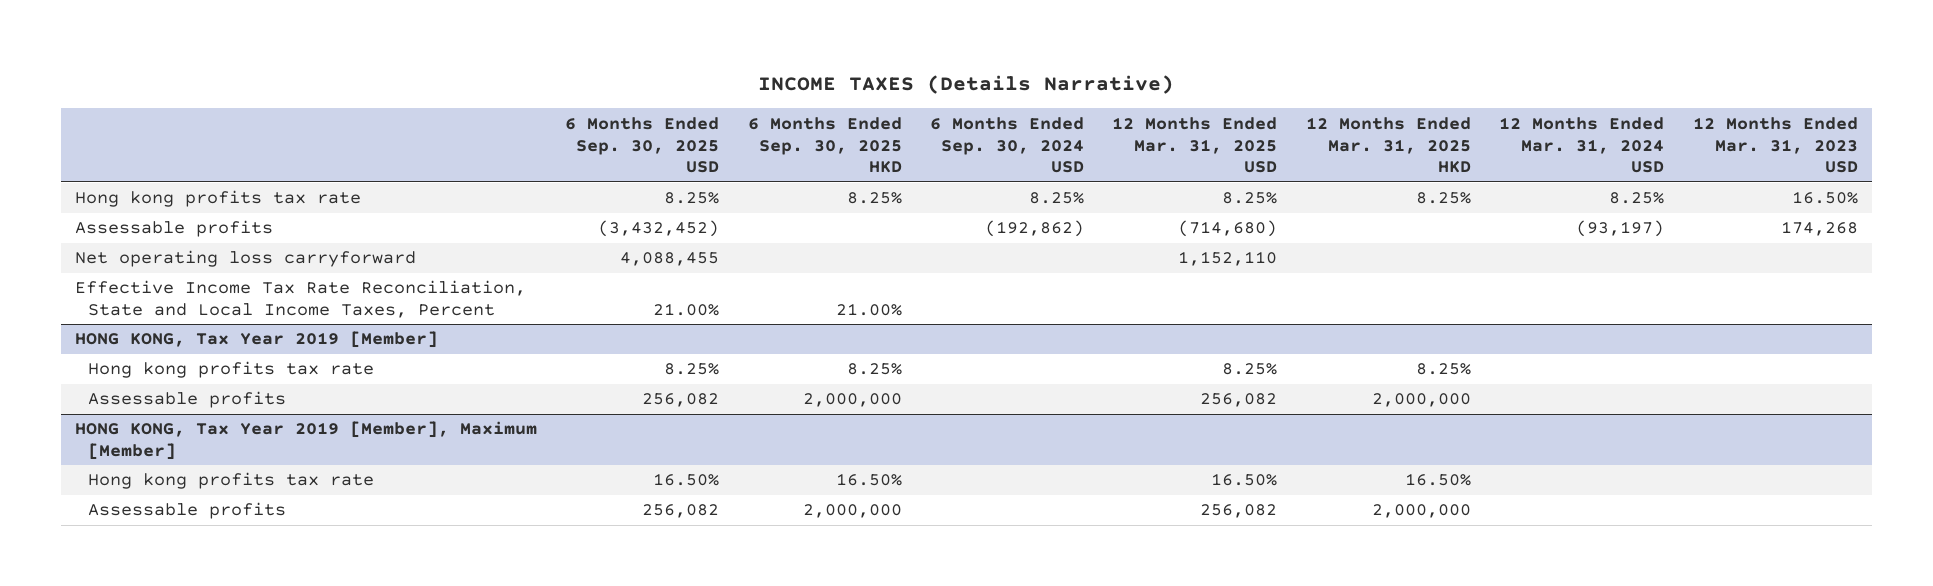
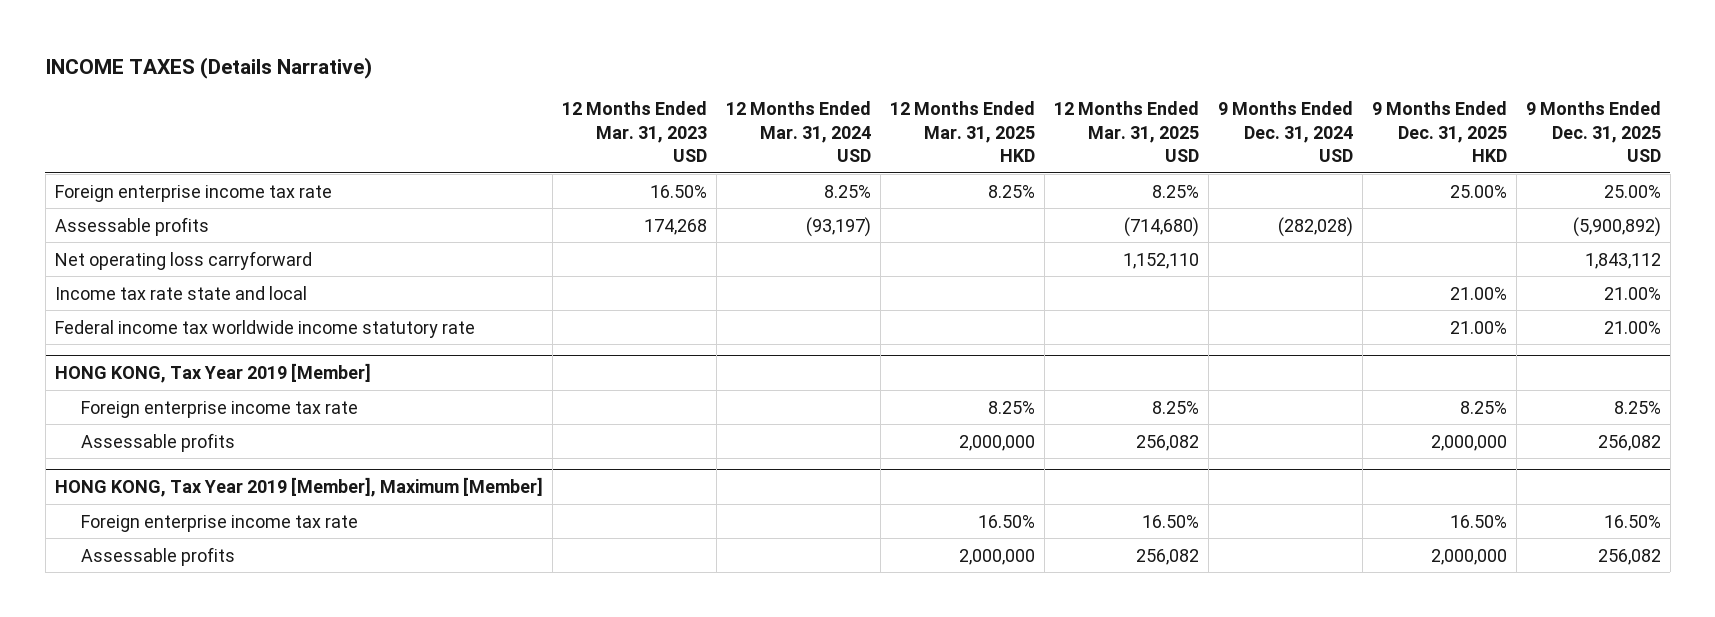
- | 6 Months Ended Sep. 30, 2025 USD | 6 Months Ended Sep. 30, 2025 HKD | 6 Months Ended Sep. 30, 2024 USD | 12 Months Ended Mar. 31, 2025 USD | 12 Months Ended Mar. 31, 2025 HKD | 12 Months Ended Mar. 31, 2024 USD | 12 Months Ended Mar. 31, 2023 USD
+ | 12 Months Ended Mar. 31, 2023 USD | 12 Months Ended Mar. 31, 2024 USD | 12 Months Ended Mar. 31, 2025 HKD | 12 Months Ended Mar. 31, 2025 USD | 9 Months Ended Dec. 31, 2024 USD | 9 Months Ended Dec. 31, 2025 HKD | 9 Months Ended Dec. 31, 2025 USD
- Hong kong profits tax rate | 8.25% | 8.25% | 8.25% | 8.25% | 8.25% | 8.25% | 16.50%
+ Foreign enterprise income tax rate | 16.50% | 8.25% | 8.25% | 8.25% | | 25.00% | 25.00%
- Effective Income Tax Rate Reconciliation, State and Local Income Taxes, Percent | 21.00% | 21.00% | | | | |
+ Income tax rate state and local | | | | | | 21.00% | 21.00%
+ Federal income tax worldwide income statutory rate | | | | | | 21.00% | 21.00%
@ HONG KONG, Tax Year 2019 [Member]
- Hong kong profits tax rate | 8.25% | 8.25% | | 8.25% | 8.25% | |
+ Foreign enterprise income tax rate | | | 8.25% | 8.25% | | 8.25% | 8.25%
@ HONG KONG, Tax Year 2019 [Member], Maximum [Member]
- Hong kong profits tax rate | 16.50% | 16.50% | | 16.50% | 16.50% | |
+ Foreign enterprise income tax rate | | | 16.50% | 16.50% | | 16.50% | 16.50%

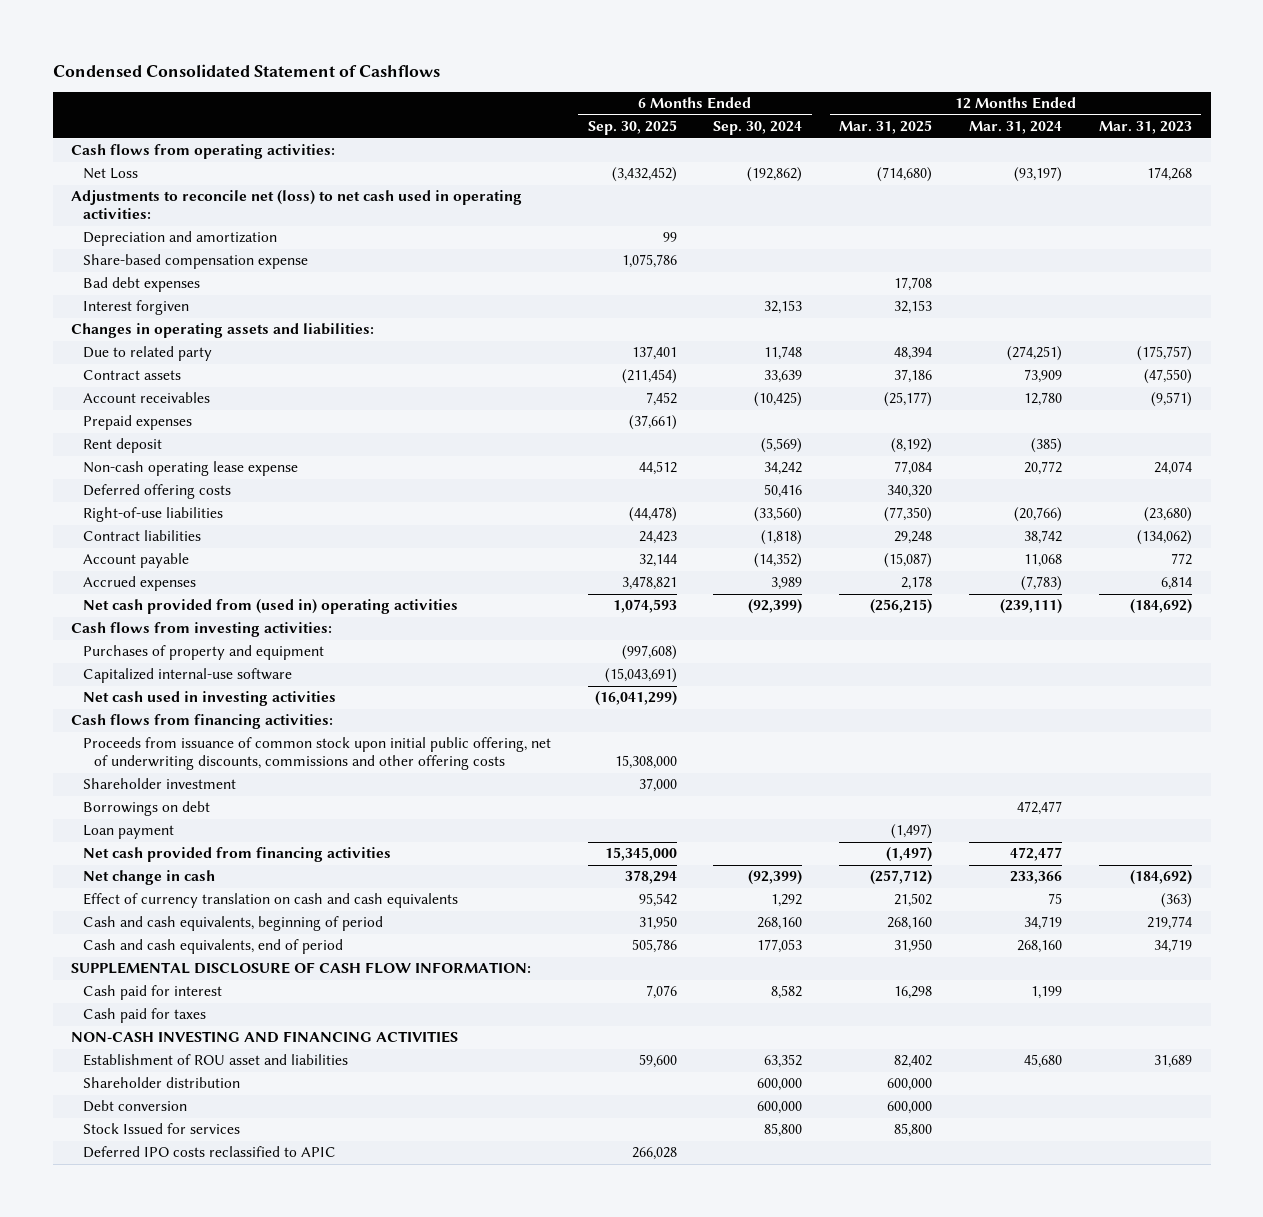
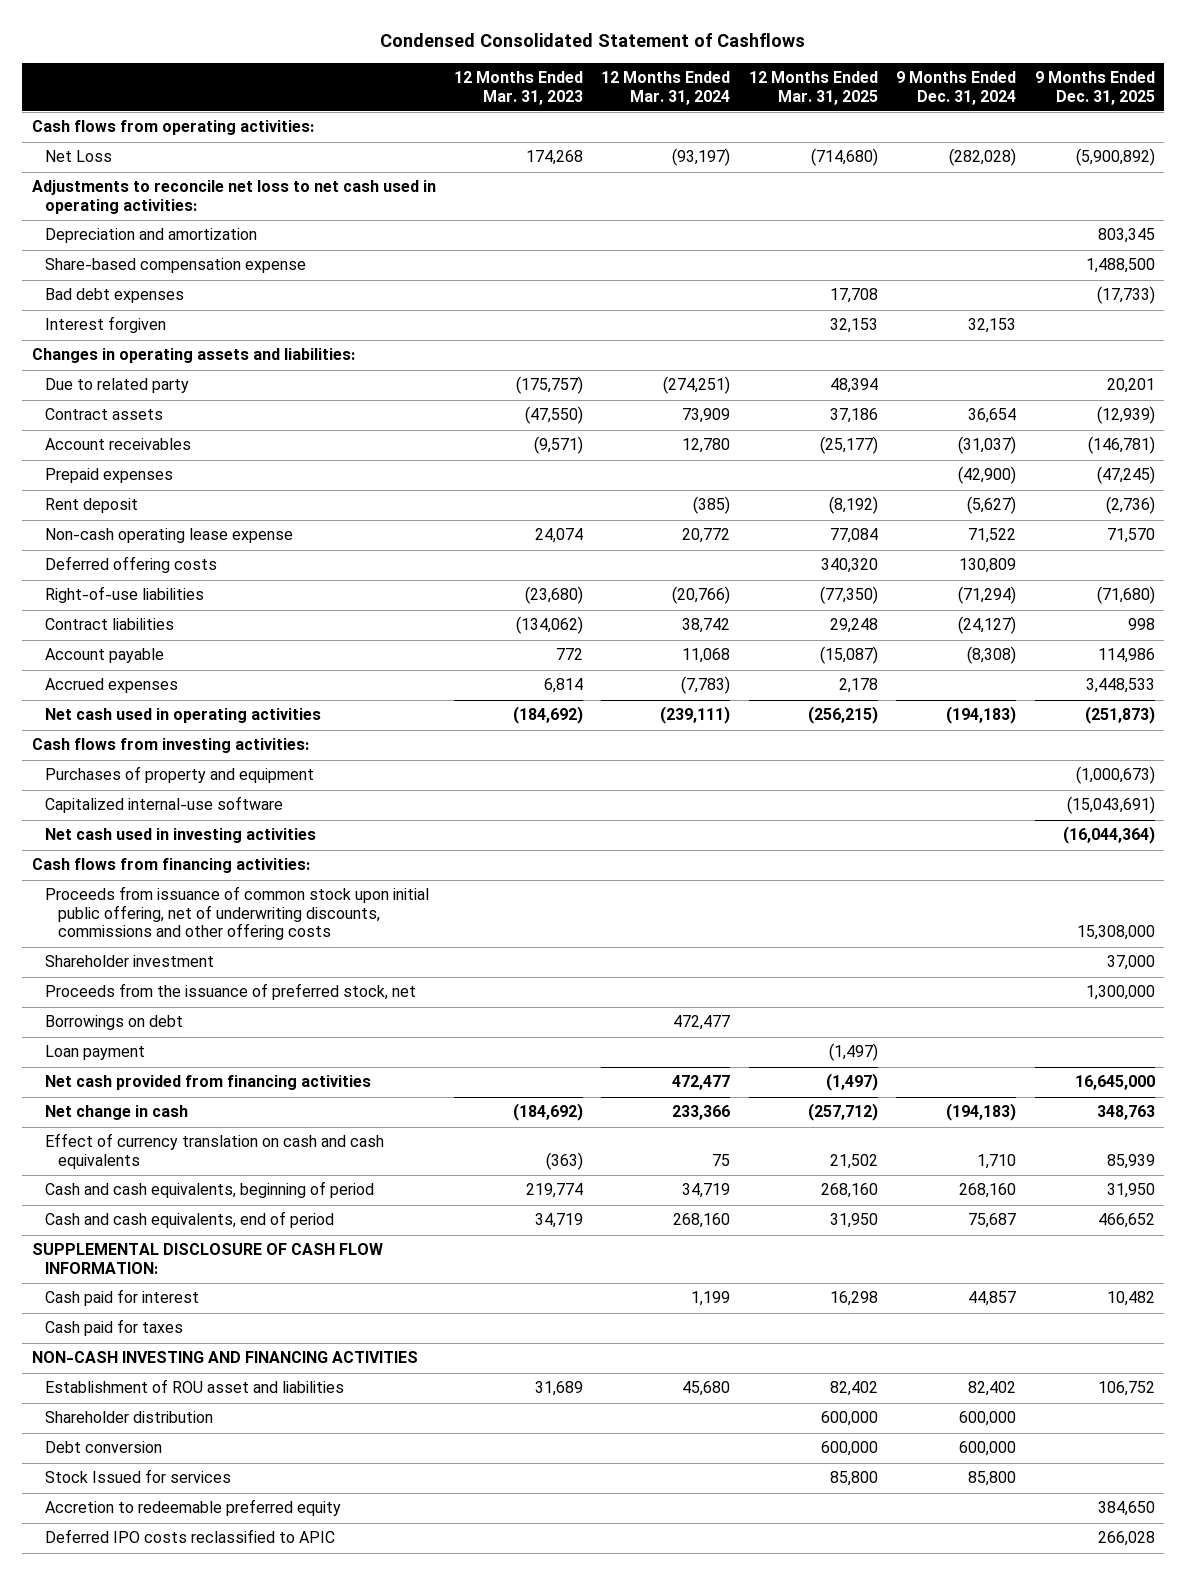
- | 6 Months Ended Sep. 30, 2025 | 6 Months Ended Sep. 30, 2024 | 12 Months Ended Mar. 31, 2025 | 12 Months Ended Mar. 31, 2024 | 12 Months Ended Mar. 31, 2023
+ | 12 Months Ended Mar. 31, 2023 | 12 Months Ended Mar. 31, 2024 | 12 Months Ended Mar. 31, 2025 | 9 Months Ended Dec. 31, 2024 | 9 Months Ended Dec. 31, 2025
- Adjustments to reconcile net (loss) to net cash used in operating activities:
+ Adjustments to reconcile net loss to net cash used in operating activities:
- Net cash provided from (used in) operating activities | 1,074,593 | (92,399) | (256,215) | (239,111) | (184,692)
+ Net cash used in operating activities | (184,692) | (239,111) | (256,215) | (194,183) | (251,873)
+ Proceeds from the issuance of preferred stock, net | | | | | 1,300,000
+ Accretion to redeemable preferred equity | | | | | 384,650

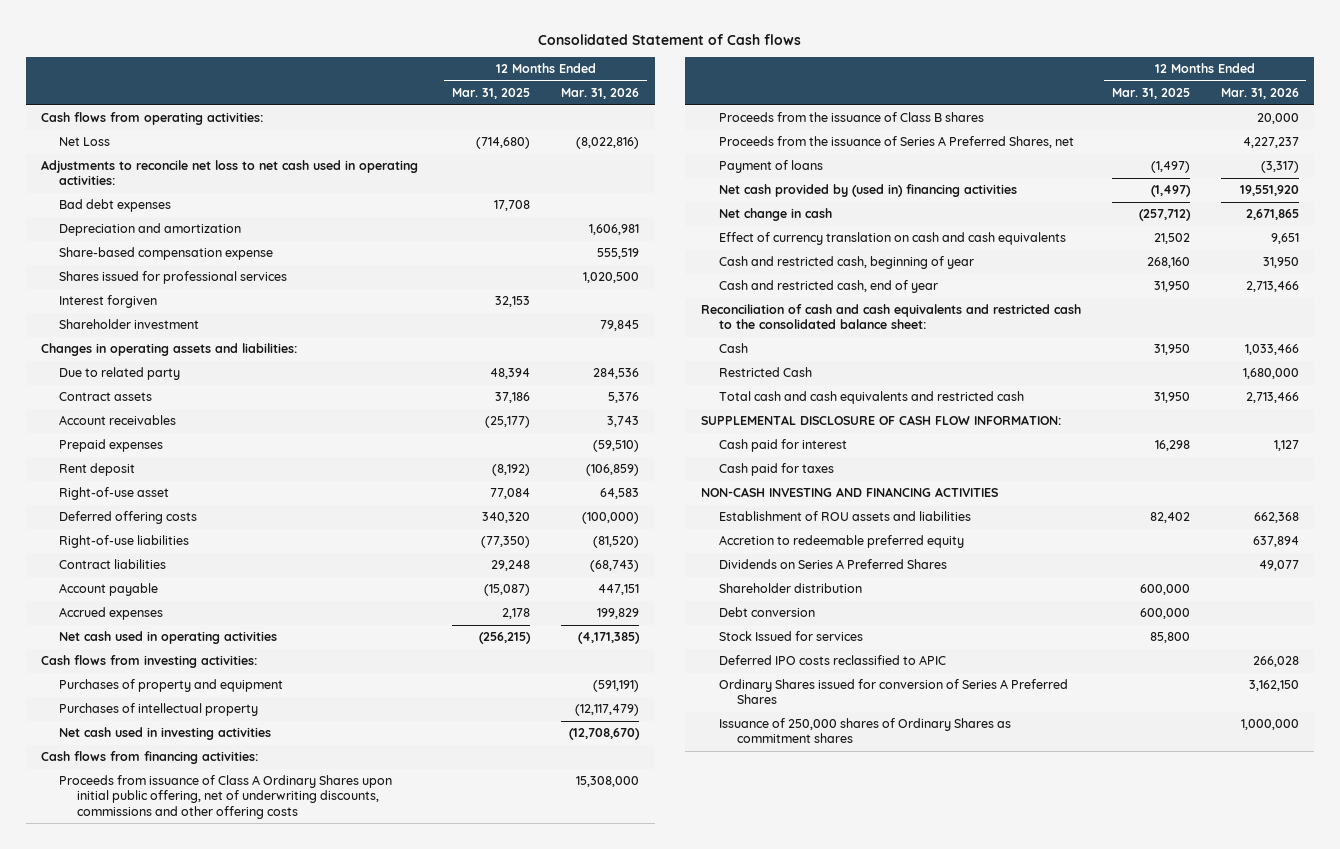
- Condensed Consolidated Statement of Cashflows
+ Consolidated Statement of Cash flows
- | 12 Months Ended Mar. 31, 2023 | 12 Months Ended Mar. 31, 2024 | 12 Months Ended Mar. 31, 2025 | 9 Months Ended Dec. 31, 2024 | 9 Months Ended Dec. 31, 2025
+ | 12 Months Ended Mar. 31, 2025 | 12 Months Ended Mar. 31, 2026
moved up: Bad debt expenses | 17,708 |
+ Shares issued for professional services | | 1,020,500
moved up: Shareholder investment | | 79,845
- Non-cash operating lease expense | 24,074 | 20,772 | 77,084 | 71,522 | 71,570
+ Right-of-use asset | 77,084 | 64,583
- Capitalized internal-use software | | | | | (15,043,691)
+ Purchases of intellectual property | | (12,117,479)
- Proceeds from issuance of common stock upon initial public offering, net of underwriting discounts, commissions and other offering costs | | | | | 15,308,000
- Proceeds from the issuance of preferred stock, net | | | | | 1,300,000
- Borrowings on debt | | 472,477 | | |
- Loan payment | | | (1,497) | |
- Net cash provided from financing activities | | 472,477 | (1,497) | | 16,645,000
+ Proceeds from issuance of Class A Ordinary Shares upon initial public offering, net of underwriting discounts, commissions and other offering costs | | 15,308,000
+ Proceeds from the issuance of Class B shares | | 20,000
+ Proceeds from the issuance of Series A Preferred Shares, net | | 4,227,237
+ Payment of loans | (1,497) | (3,317)
+ Net cash provided by (used in) financing activities | (1,497) | 19,551,920
- Cash and cash equivalents, beginning of period | 219,774 | 34,719 | 268,160 | 268,160 | 31,950
- Cash and cash equivalents, end of period | 34,719 | 268,160 | 31,950 | 75,687 | 466,652
+ Cash and restricted cash, beginning of year | 268,160 | 31,950
+ Cash and restricted cash, end of year | 31,950 | 2,713,466
+ Reconciliation of cash and cash equivalents and restricted cash to the consolidated balance sheet:
+ Cash | 31,950 | 1,033,466
+ Restricted Cash | | 1,680,000
+ Total cash and cash equivalents and restricted cash | 31,950 | 2,713,466
- Establishment of ROU asset and liabilities | 31,689 | 45,680 | 82,402 | 82,402 | 106,752
+ Establishment of ROU assets and liabilities | 82,402 | 662,368
moved up: Accretion to redeemable preferred equity | | 637,894
+ Dividends on Series A Preferred Shares | | 49,077
+ Ordinary Shares issued for conversion of Series A Preferred Shares | | 3,162,150
+ Issuance of 250,000 shares of Ordinary Shares as commitment shares | | 1,000,000

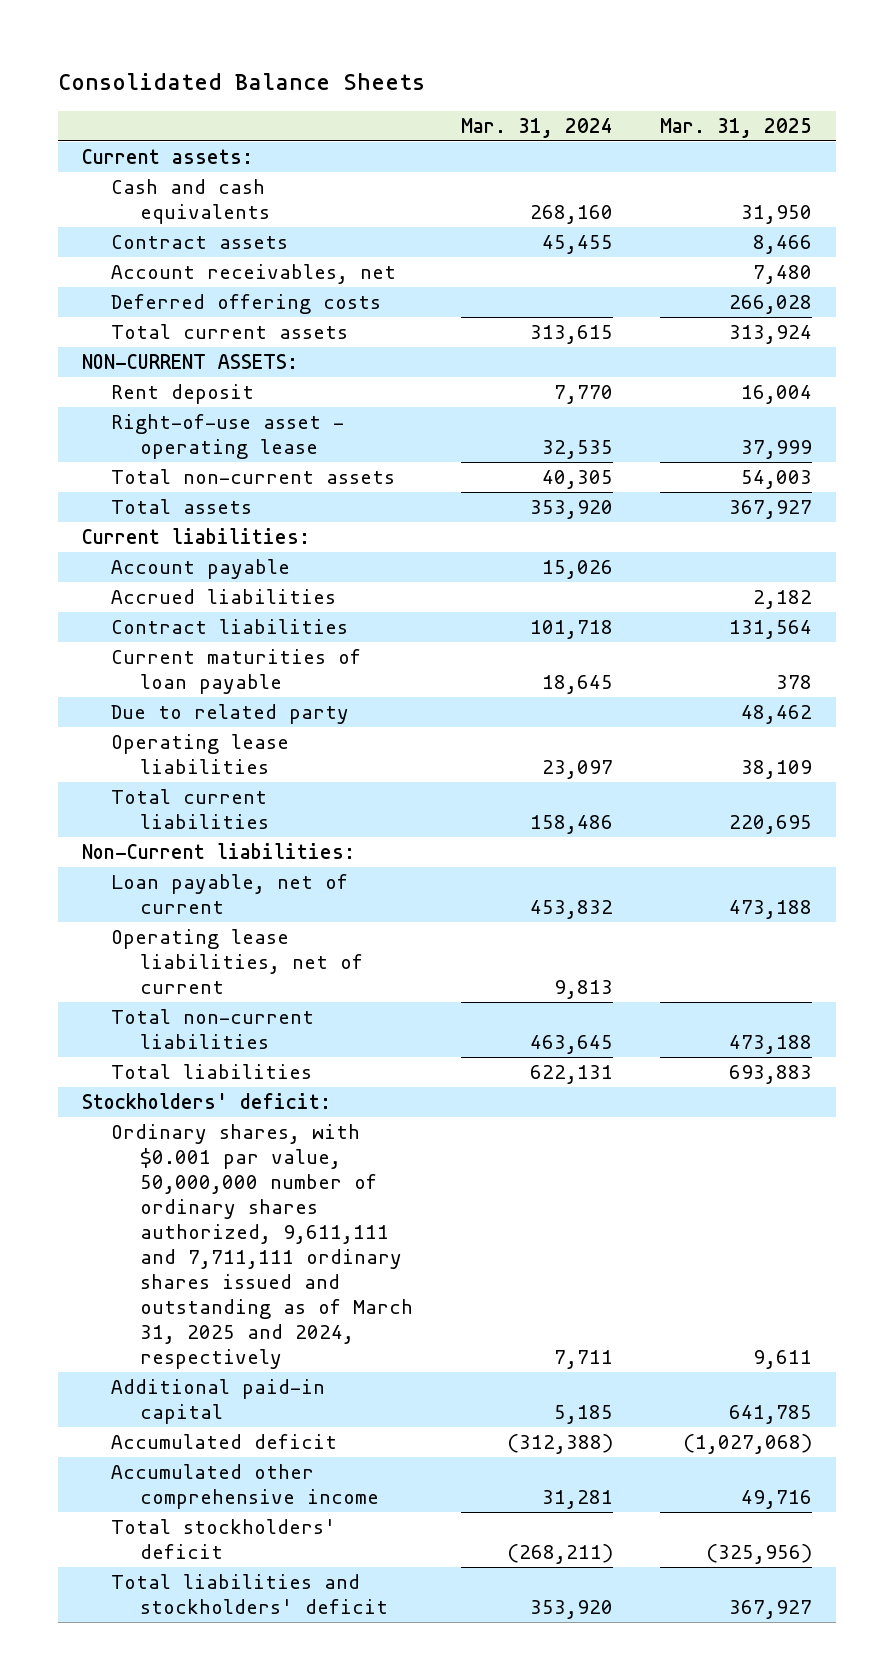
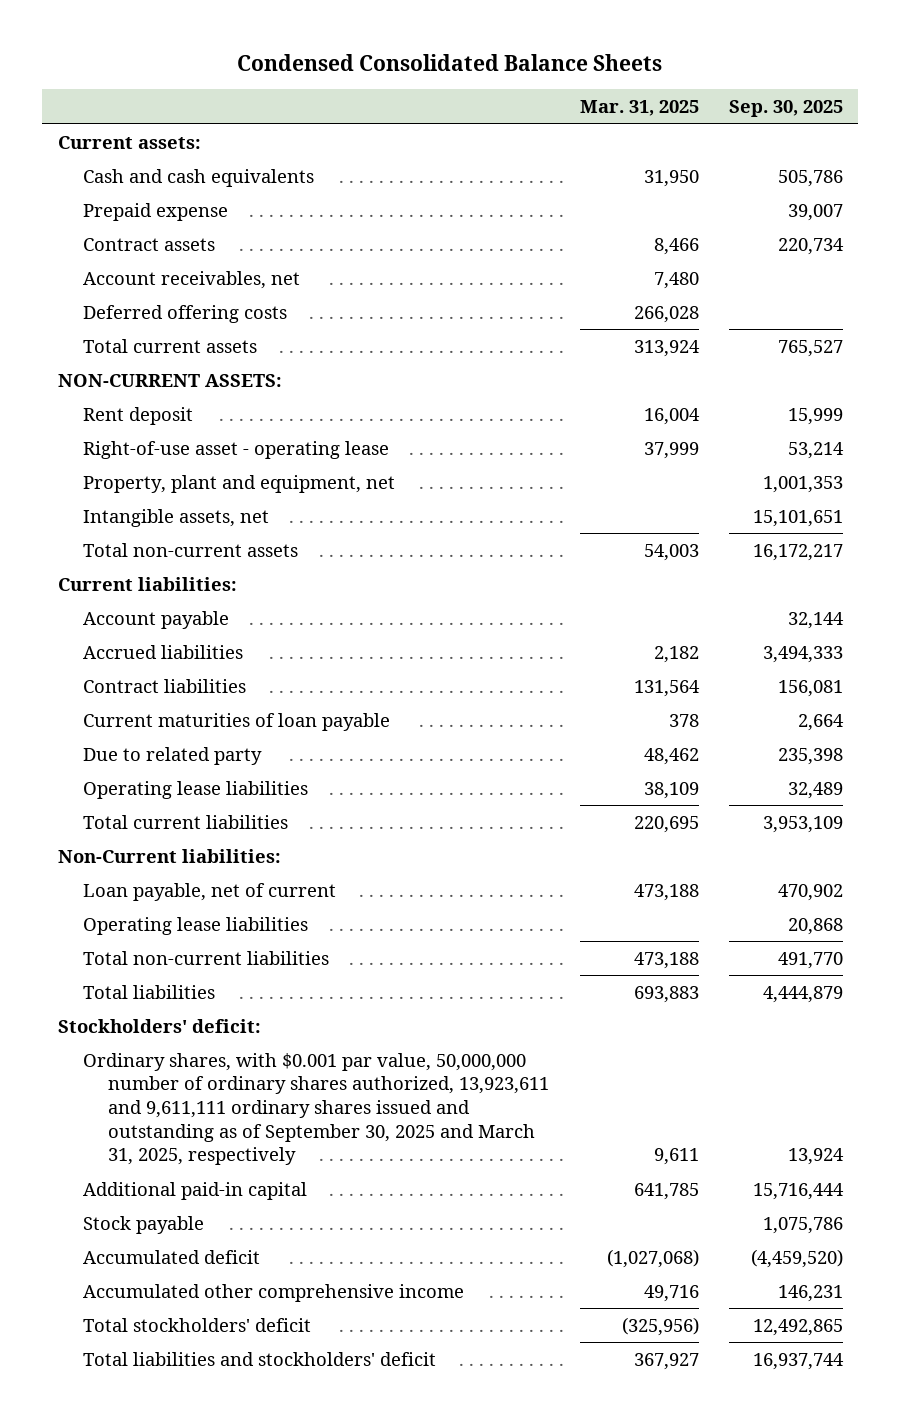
- Consolidated Balance Sheets
+ Condensed Consolidated Balance Sheets
- | Mar. 31, 2024 | Mar. 31, 2025
+ | Mar. 31, 2025 | Sep. 30, 2025
+ Prepaid expense | | 39,007
+ Property, plant and equipment, net | | 1,001,353
+ Intangible assets, net | | 15,101,651
- Total assets | 353,920 | 367,927
- Operating lease liabilities, net of current | 9,813 |
+ Operating lease liabilities | | 20,868
- Ordinary shares, with $0.001 par value, 50,000,000 number of ordinary shares authorized, 9,611,111 and 7,711,111 ordinary shares issued and outstanding as of March 31, 2025 and 2024, respectively | 7,711 | 9,611
+ Ordinary shares, with $0.001 par value, 50,000,000 number of ordinary shares authorized, 13,923,611 and 9,611,111 ordinary shares issued and outstanding as of September 30, 2025 and March 31, 2025, respectively | 9,611 | 13,924
+ Stock payable | | 1,075,786

